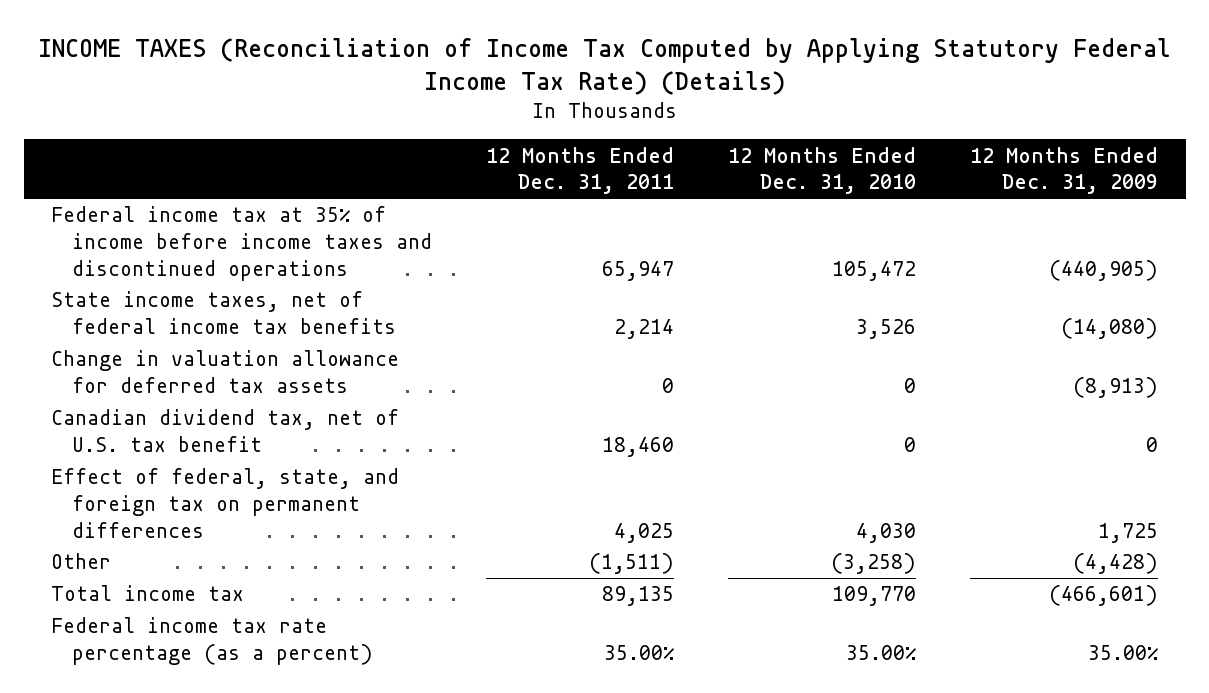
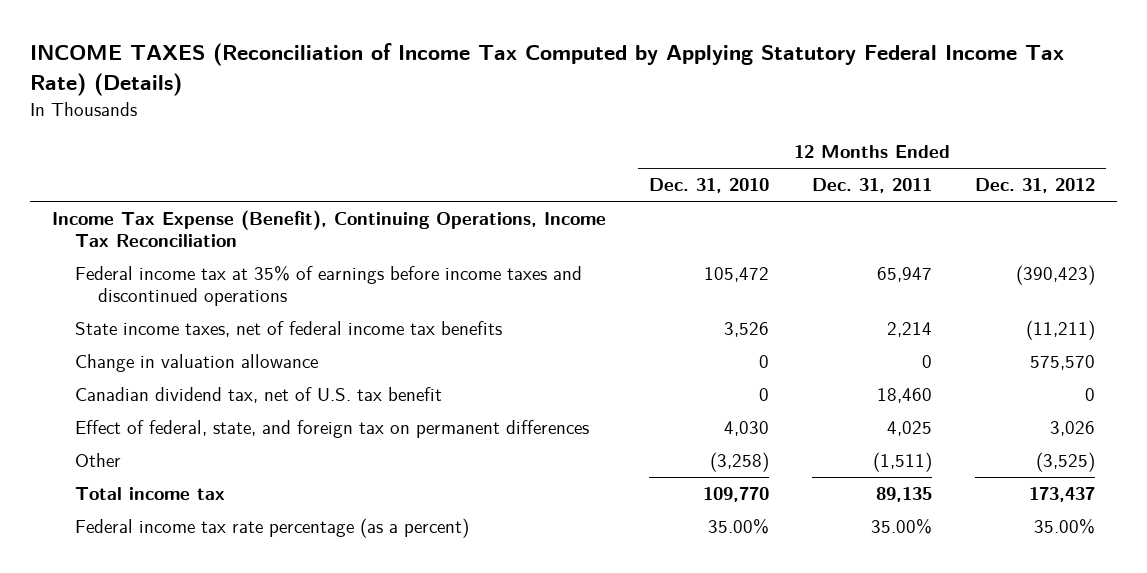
- | 12 Months Ended Dec. 31, 2011 | 12 Months Ended Dec. 31, 2010 | 12 Months Ended Dec. 31, 2009
+ | 12 Months Ended Dec. 31, 2010 | 12 Months Ended Dec. 31, 2011 | 12 Months Ended Dec. 31, 2012
- Federal income tax at 35% of income before income taxes and discontinued operations | 65,947 | 105,472 | (440,905)
+ Income Tax Expense (Benefit), Continuing Operations, Income Tax Reconciliation
+ Federal income tax at 35% of earnings before income taxes and discontinued operations | 105,472 | 65,947 | (390,423)
- Change in valuation allowance for deferred tax assets | 0 | 0 | (8,913)
+ Change in valuation allowance | 0 | 0 | 575,570

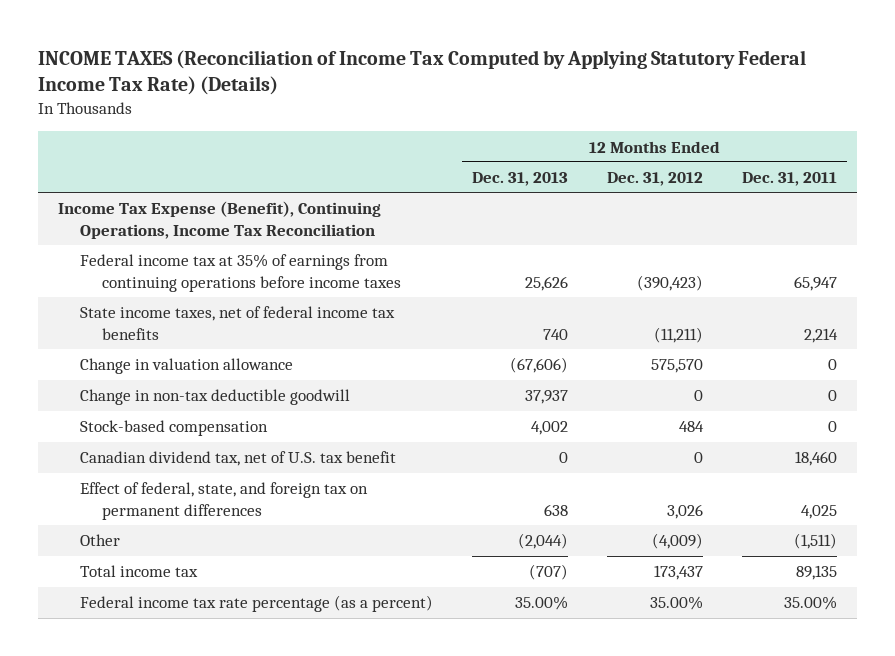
- | 12 Months Ended Dec. 31, 2010 | 12 Months Ended Dec. 31, 2011 | 12 Months Ended Dec. 31, 2012
+ | 12 Months Ended Dec. 31, 2013 | 12 Months Ended Dec. 31, 2012 | 12 Months Ended Dec. 31, 2011
- Federal income tax at 35% of earnings before income taxes and discontinued operations | 105,472 | 65,947 | (390,423)
+ Federal income tax at 35% of earnings from continuing operations before income taxes | 25,626 | (390,423) | 65,947
+ Change in non-tax deductible goodwill | 37,937 | 0 | 0
+ Stock-based compensation | 4,002 | 484 | 0
- Other | (3,258) | (1,511) | (3,525)
+ Other | (2,044) | (4,009) | (1,511)

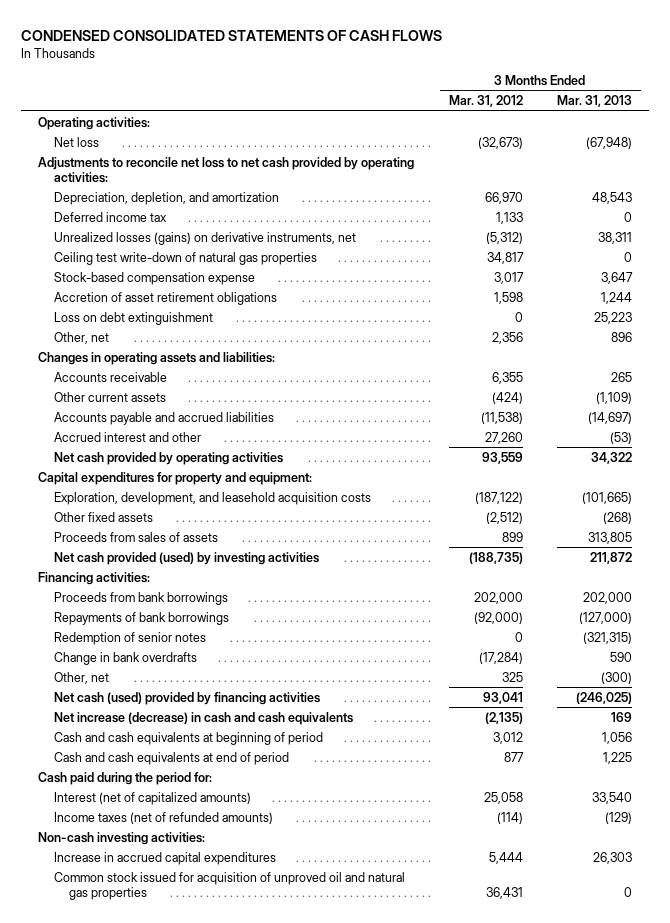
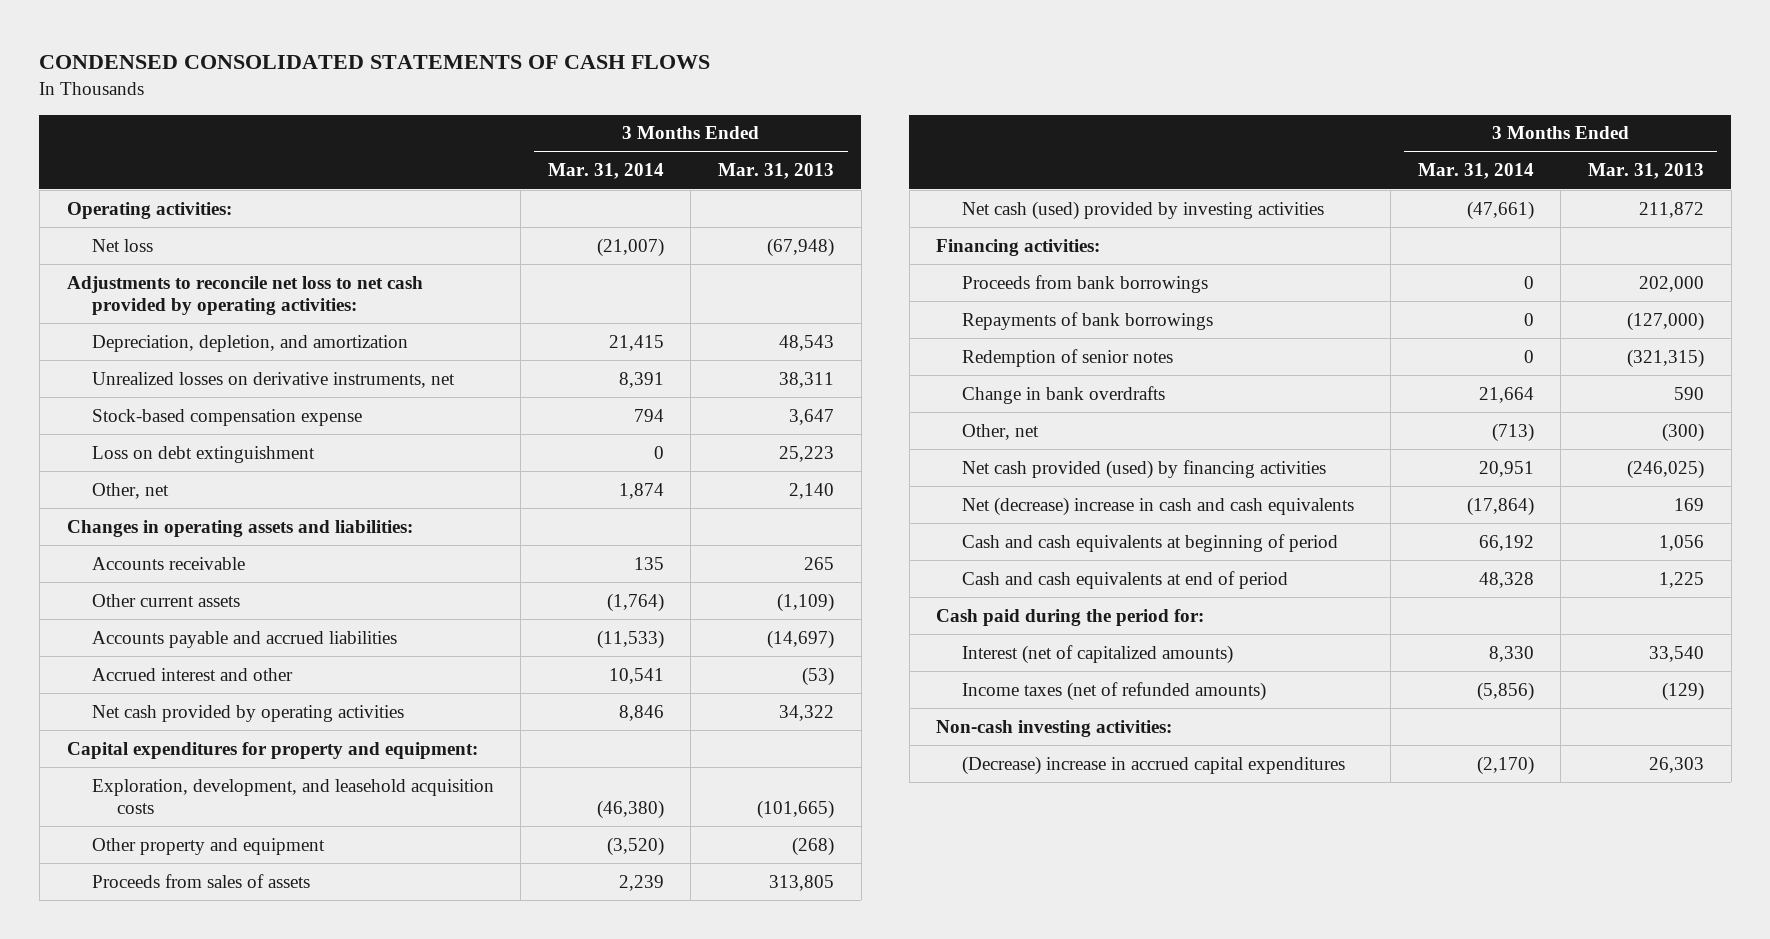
- | 3 Months Ended Mar. 31, 2012 | 3 Months Ended Mar. 31, 2013
+ | 3 Months Ended Mar. 31, 2014 | 3 Months Ended Mar. 31, 2013
- Deferred income tax | 1,133 | 0
- Unrealized losses (gains) on derivative instruments, net | (5,312) | 38,311
- Ceiling test write-down of natural gas properties | 34,817 | 0
+ Unrealized losses on derivative instruments, net | 8,391 | 38,311
- Accretion of asset retirement obligations | 1,598 | 1,244
- Other, net | 2,356 | 896
+ Other, net | 1,874 | 2,140
- Other fixed assets | (2,512) | (268)
+ Other property and equipment | (3,520) | (268)
- Net cash provided (used) by investing activities | (188,735) | 211,872
+ Net cash (used) provided by investing activities | (47,661) | 211,872
- Net cash (used) provided by financing activities | 93,041 | (246,025)
- Net increase (decrease) in cash and cash equivalents | (2,135) | 169
+ Net cash provided (used) by financing activities | 20,951 | (246,025)
+ Net (decrease) increase in cash and cash equivalents | (17,864) | 169
- Increase in accrued capital expenditures | 5,444 | 26,303
- Common stock issued for acquisition of unproved oil and natural gas properties | 36,431 | 0
+ (Decrease) increase in accrued capital expenditures | (2,170) | 26,303

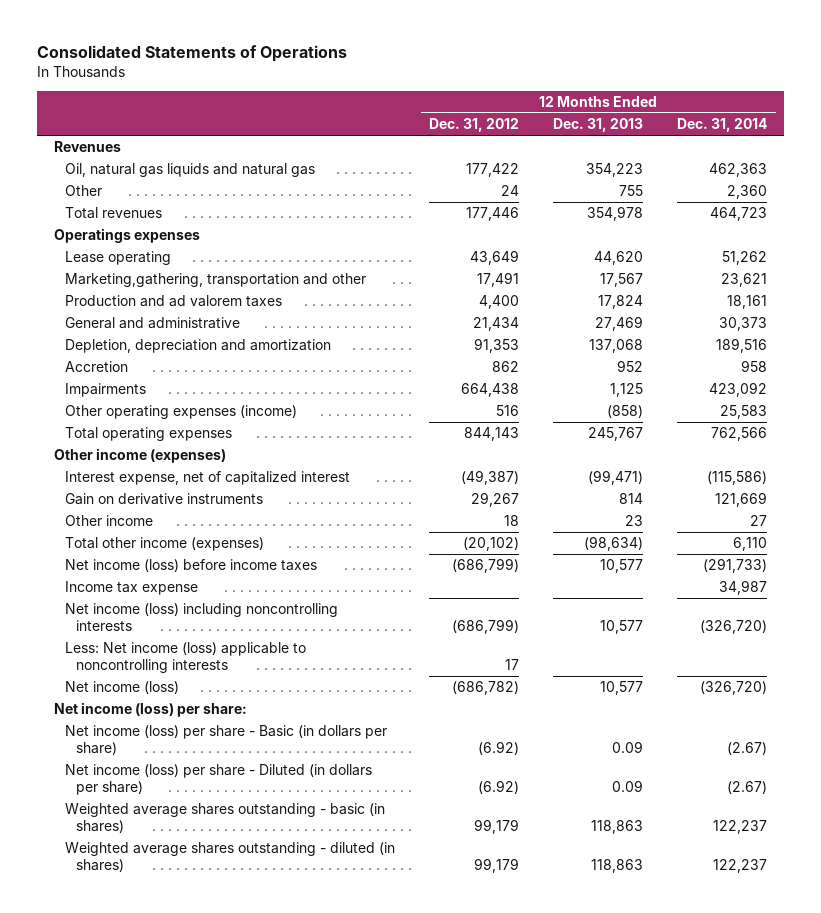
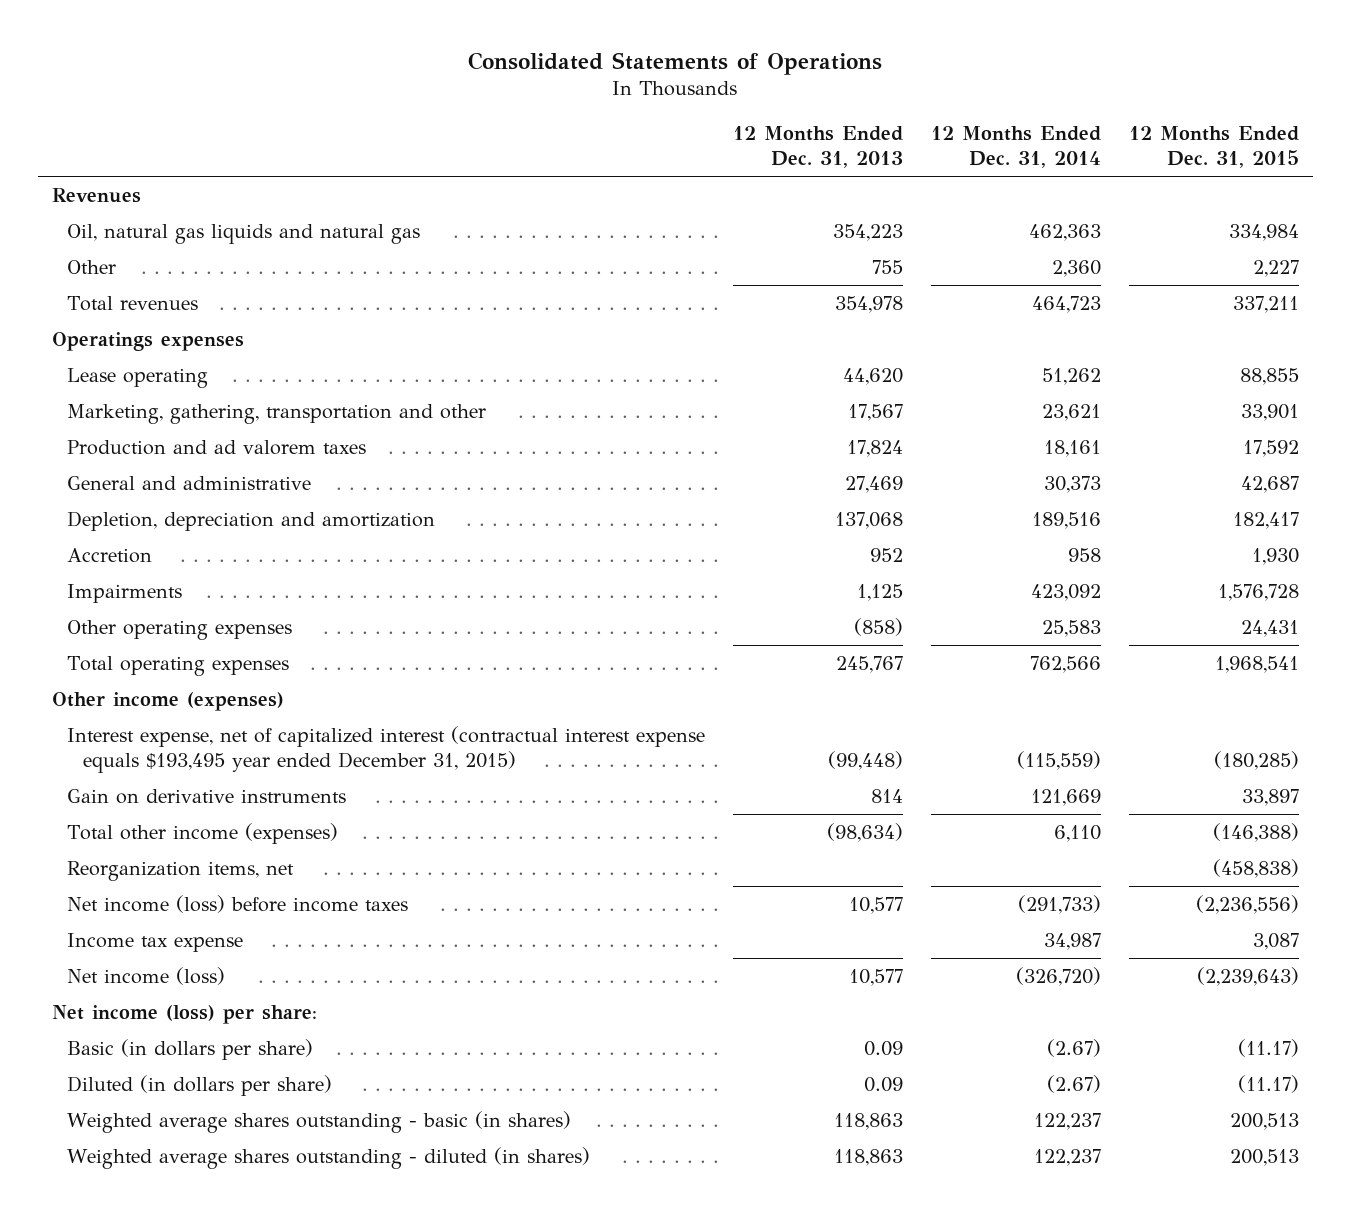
- | 12 Months Ended Dec. 31, 2012 | 12 Months Ended Dec. 31, 2013 | 12 Months Ended Dec. 31, 2014
+ | 12 Months Ended Dec. 31, 2013 | 12 Months Ended Dec. 31, 2014 | 12 Months Ended Dec. 31, 2015
- Marketing,gathering, transportation and other | 17,491 | 17,567 | 23,621
+ Marketing, gathering, transportation and other | 17,567 | 23,621 | 33,901
- Other operating expenses (income) | 516 | (858) | 25,583
+ Other operating expenses | (858) | 25,583 | 24,431
- Interest expense, net of capitalized interest | (49,387) | (99,471) | (115,586)
+ Interest expense, net of capitalized interest (contractual interest expense equals $193,495 year ended December 31, 2015) | (99,448) | (115,559) | (180,285)
- Other income | 18 | 23 | 27
+ Reorganization items, net | | | (458,838)
- Net income (loss) including noncontrolling interests | (686,799) | 10,577 | (326,720)
- Less: Net income (loss) applicable to noncontrolling interests | 17 | |
- Net income (loss) per share - Basic (in dollars per share) | (6.92) | 0.09 | (2.67)
- Net income (loss) per share - Diluted (in dollars per share) | (6.92) | 0.09 | (2.67)
+ Basic (in dollars per share) | 0.09 | (2.67) | (11.17)
+ Diluted (in dollars per share) | 0.09 | (2.67) | (11.17)

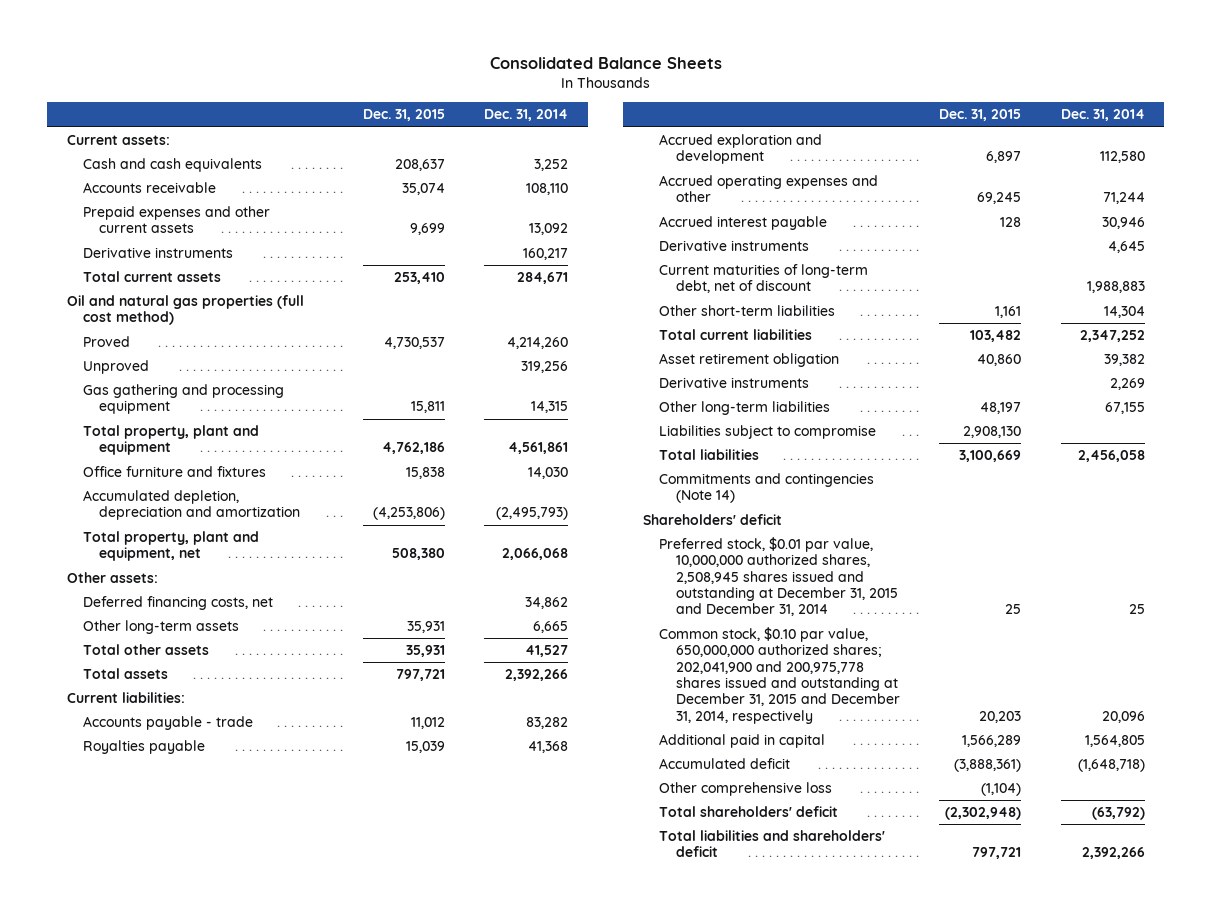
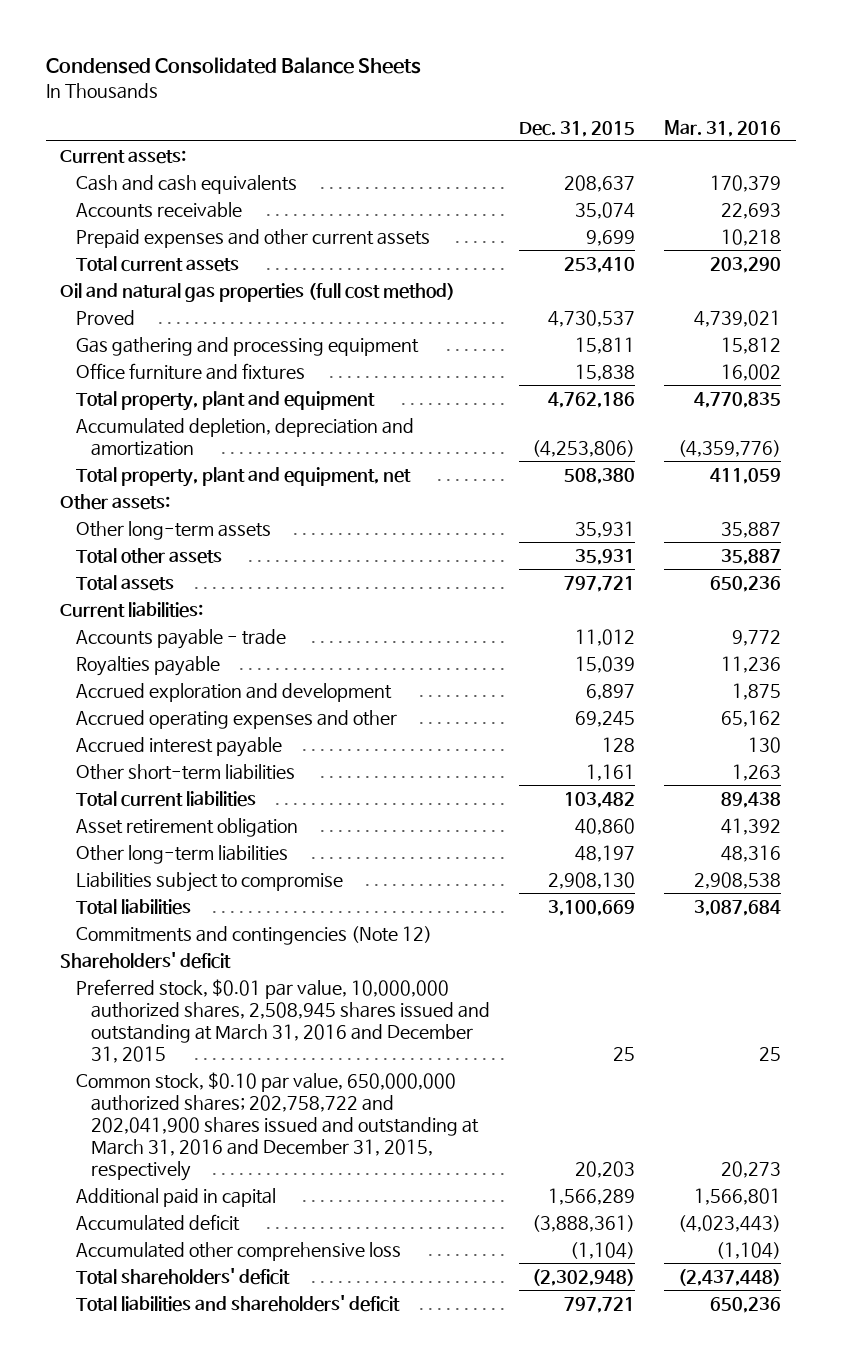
- Consolidated Balance Sheets
+ Condensed Consolidated Balance Sheets
- | Dec. 31, 2015 | Dec. 31, 2014
+ | Dec. 31, 2015 | Mar. 31, 2016
- Derivative instruments | | 160,217
- Unproved | | 319,256
moved down: Total property, plant and equipment | 4,762,186 | 4,770,835
- Deferred financing costs, net | | 34,862
- Derivative instruments | | 4,645
- Current maturities of long-term debt, net of discount | | 1,988,883
- Derivative instruments | | 2,269
- Commitments and contingencies (Note 14)
+ Commitments and contingencies (Note 12)
- Preferred stock, $0.01 par value, 10,000,000 authorized shares, 2,508,945 shares issued and outstanding at December 31, 2015 and December 31, 2014 | 25 | 25
- Common stock, $0.10 par value, 650,000,000 authorized shares; 202,041,900 and 200,975,778 shares issued and outstanding at December 31, 2015 and December 31, 2014, respectively | 20,203 | 20,096
+ Preferred stock, $0.01 par value, 10,000,000 authorized shares, 2,508,945 shares issued and outstanding at March 31, 2016 and December 31, 2015 | 25 | 25
+ Common stock, $0.10 par value, 650,000,000 authorized shares; 202,758,722 and 202,041,900 shares issued and outstanding at March 31, 2016 and December 31, 2015, respectively | 20,203 | 20,273
- Other comprehensive loss | (1,104) |
+ Accumulated other comprehensive loss | (1,104) | (1,104)

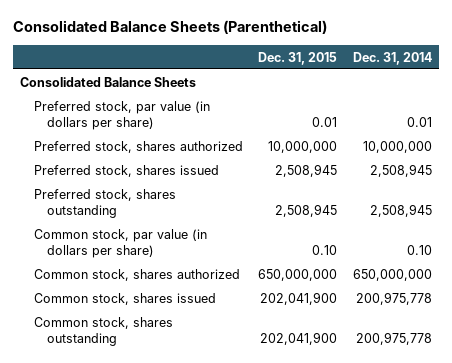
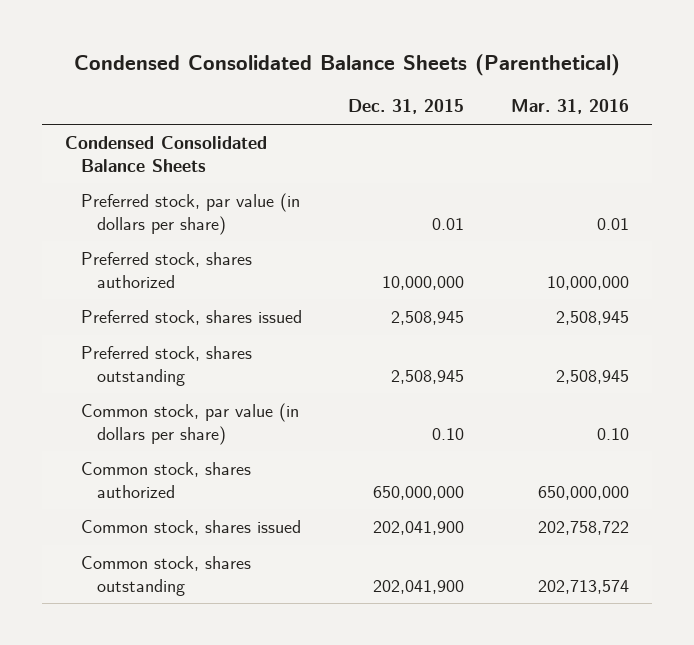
- Consolidated Balance Sheets (Parenthetical)
+ Condensed Consolidated Balance Sheets (Parenthetical)
- | Dec. 31, 2015 | Dec. 31, 2014
+ | Dec. 31, 2015 | Mar. 31, 2016
- Consolidated Balance Sheets
+ Condensed Consolidated Balance Sheets

